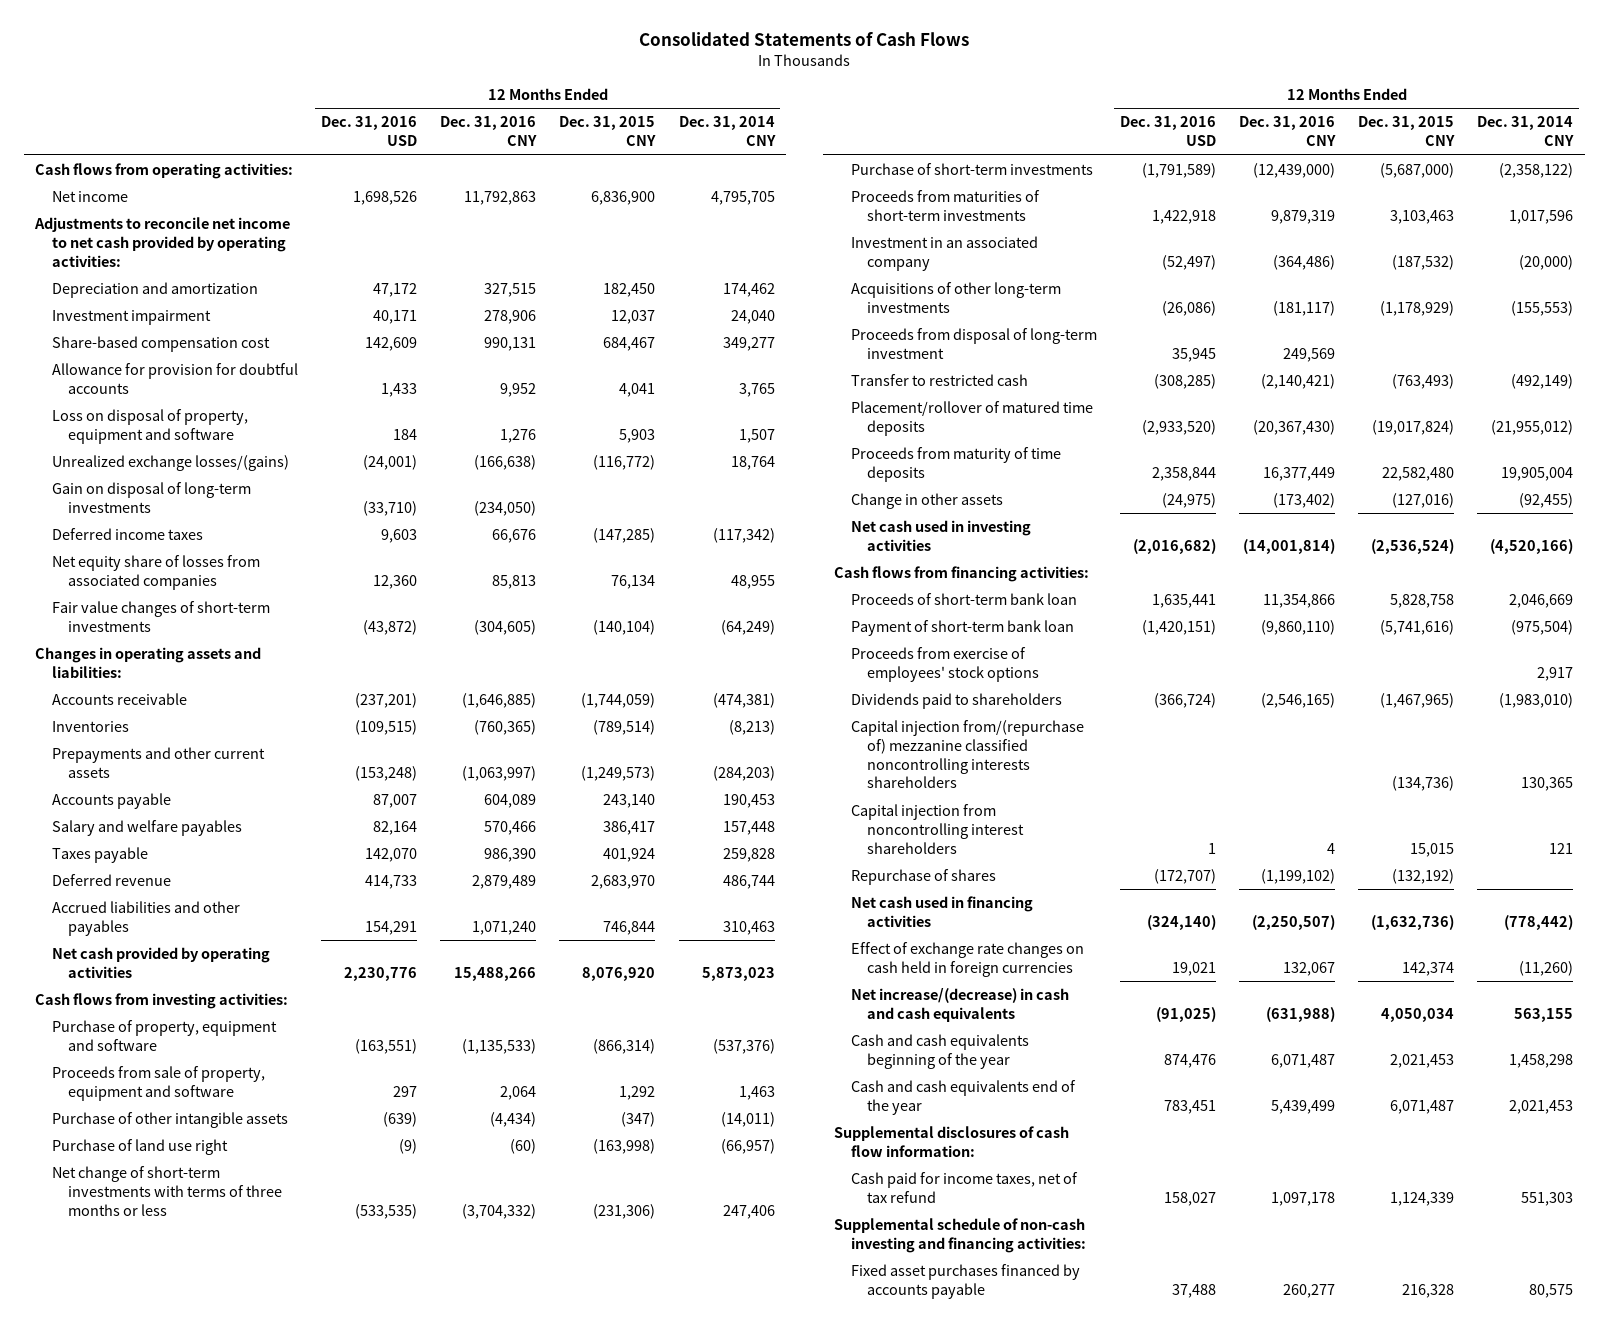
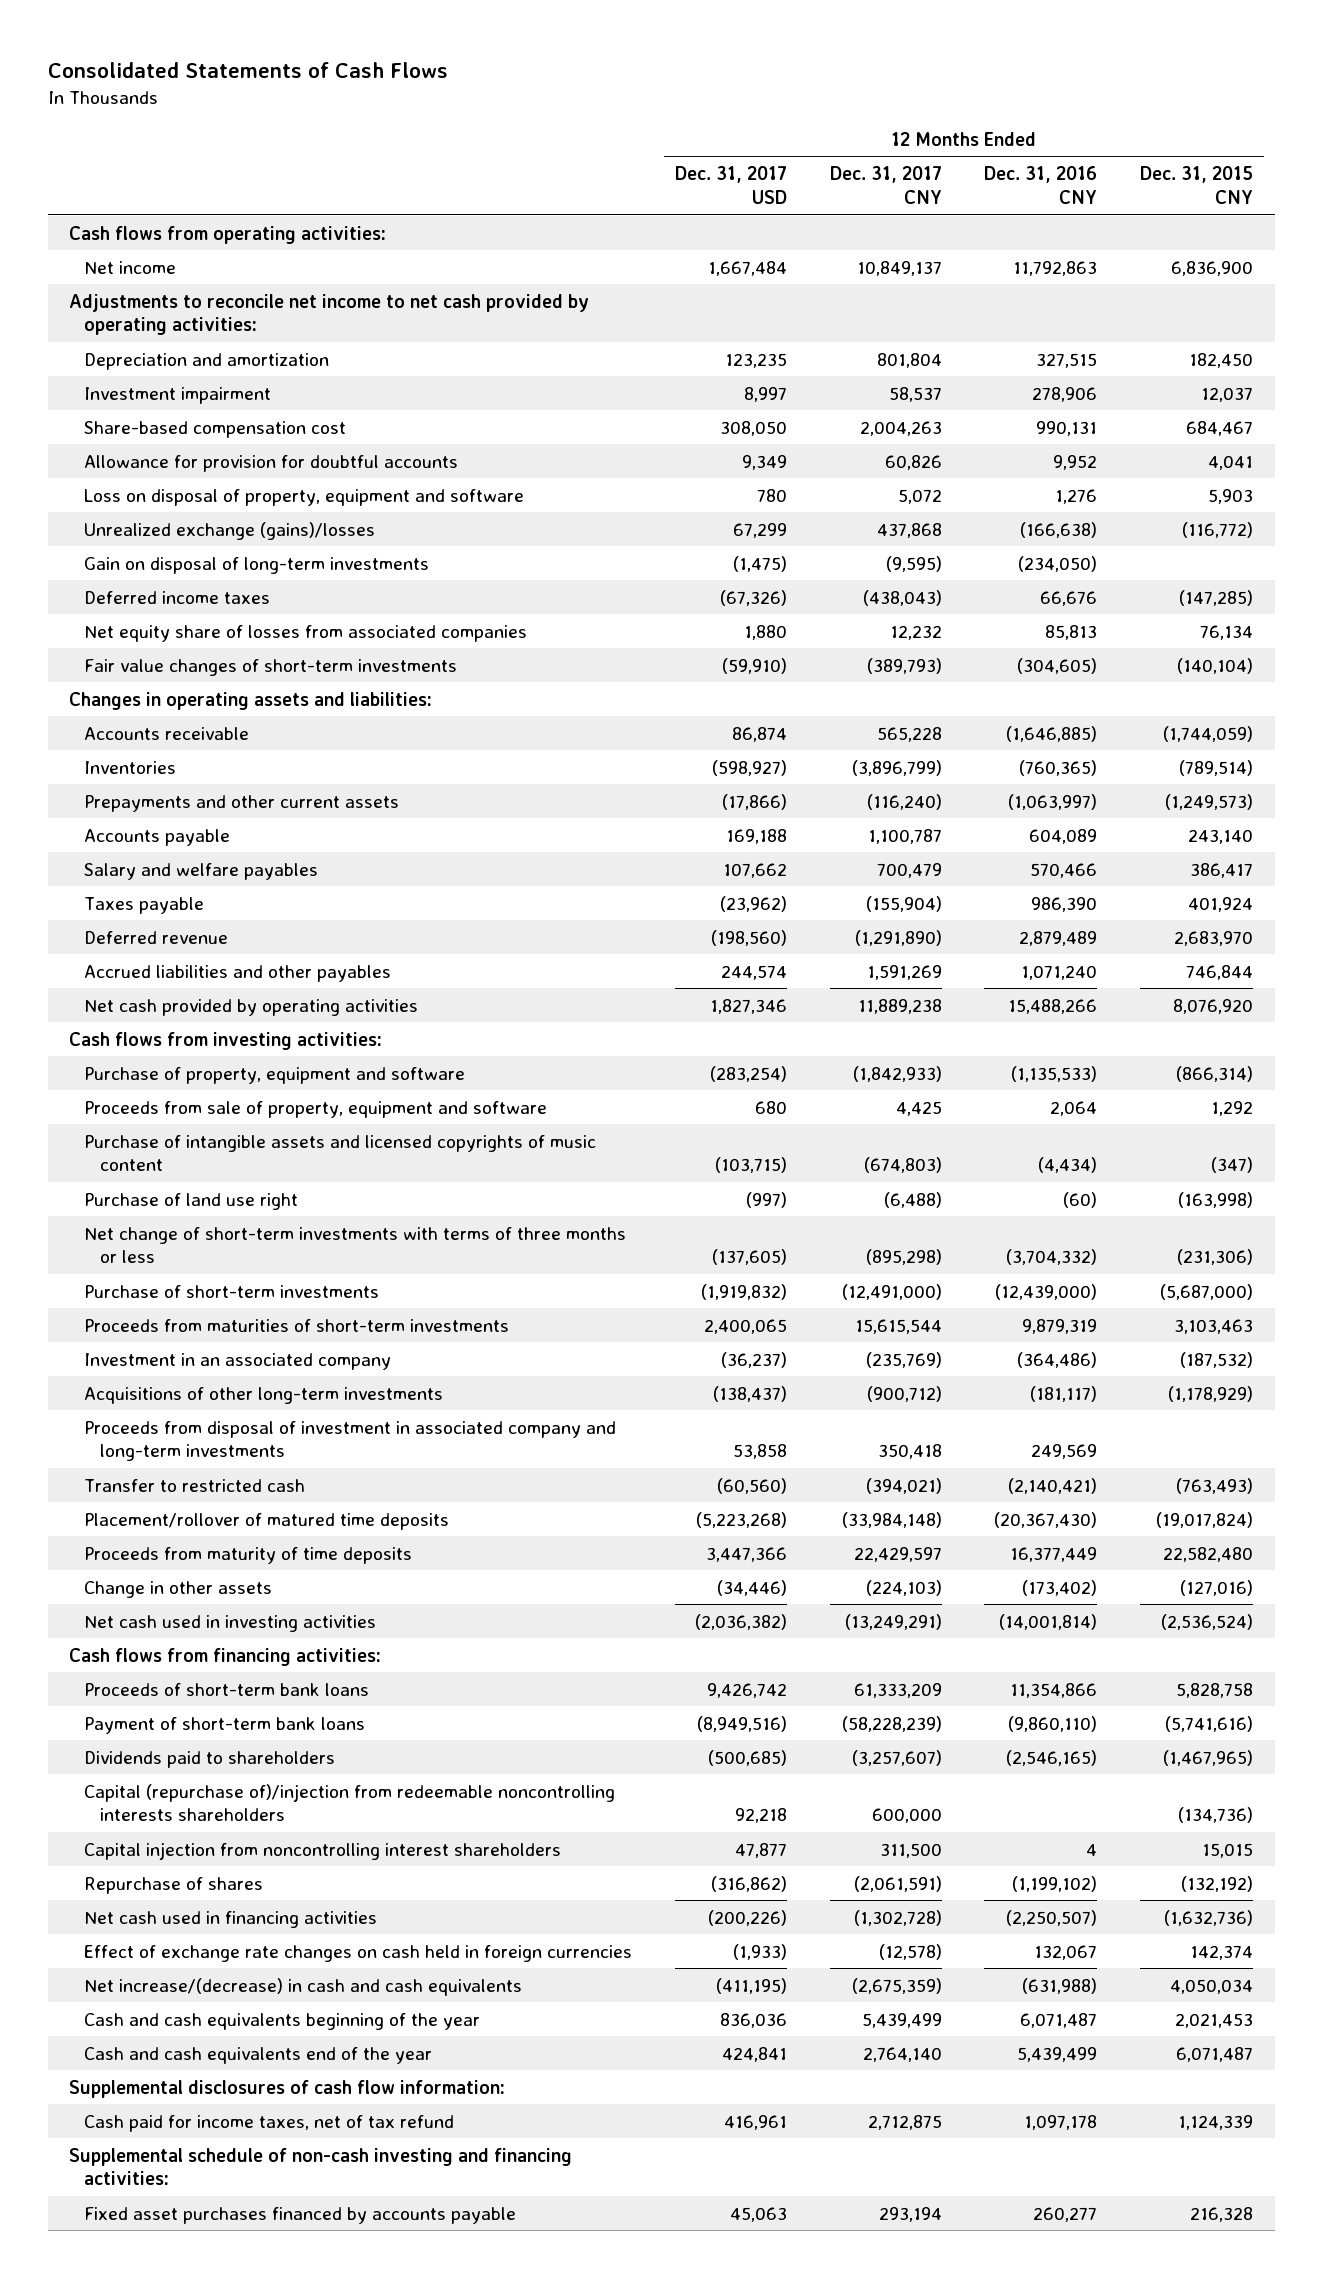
- | 12 Months Ended Dec. 31, 2016 USD | 12 Months Ended Dec. 31, 2016 CNY | 12 Months Ended Dec. 31, 2015 CNY | 12 Months Ended Dec. 31, 2014 CNY
+ | 12 Months Ended Dec. 31, 2017 USD | 12 Months Ended Dec. 31, 2017 CNY | 12 Months Ended Dec. 31, 2016 CNY | 12 Months Ended Dec. 31, 2015 CNY
- Unrealized exchange losses/(gains) | (24,001) | (166,638) | (116,772) | 18,764
+ Unrealized exchange (gains)/losses | 67,299 | 437,868 | (166,638) | (116,772)
- Purchase of other intangible assets | (639) | (4,434) | (347) | (14,011)
+ Purchase of intangible assets and licensed copyrights of music content | (103,715) | (674,803) | (4,434) | (347)
- Proceeds from disposal of long-term investment | 35,945 | 249,569 | |
+ Proceeds from disposal of investment in associated company and long-term investments | 53,858 | 350,418 | 249,569 |
- Proceeds of short-term bank loan | 1,635,441 | 11,354,866 | 5,828,758 | 2,046,669
- Payment of short-term bank loan | (1,420,151) | (9,860,110) | (5,741,616) | (975,504)
- Proceeds from exercise of employees' stock options | | | | 2,917
+ Proceeds of short-term bank loans | 9,426,742 | 61,333,209 | 11,354,866 | 5,828,758
+ Payment of short-term bank loans | (8,949,516) | (58,228,239) | (9,860,110) | (5,741,616)
- Capital injection from/(repurchase of) mezzanine classified noncontrolling interests shareholders | | | (134,736) | 130,365
+ Capital (repurchase of)/injection from redeemable noncontrolling interests shareholders | 92,218 | 600,000 | | (134,736)

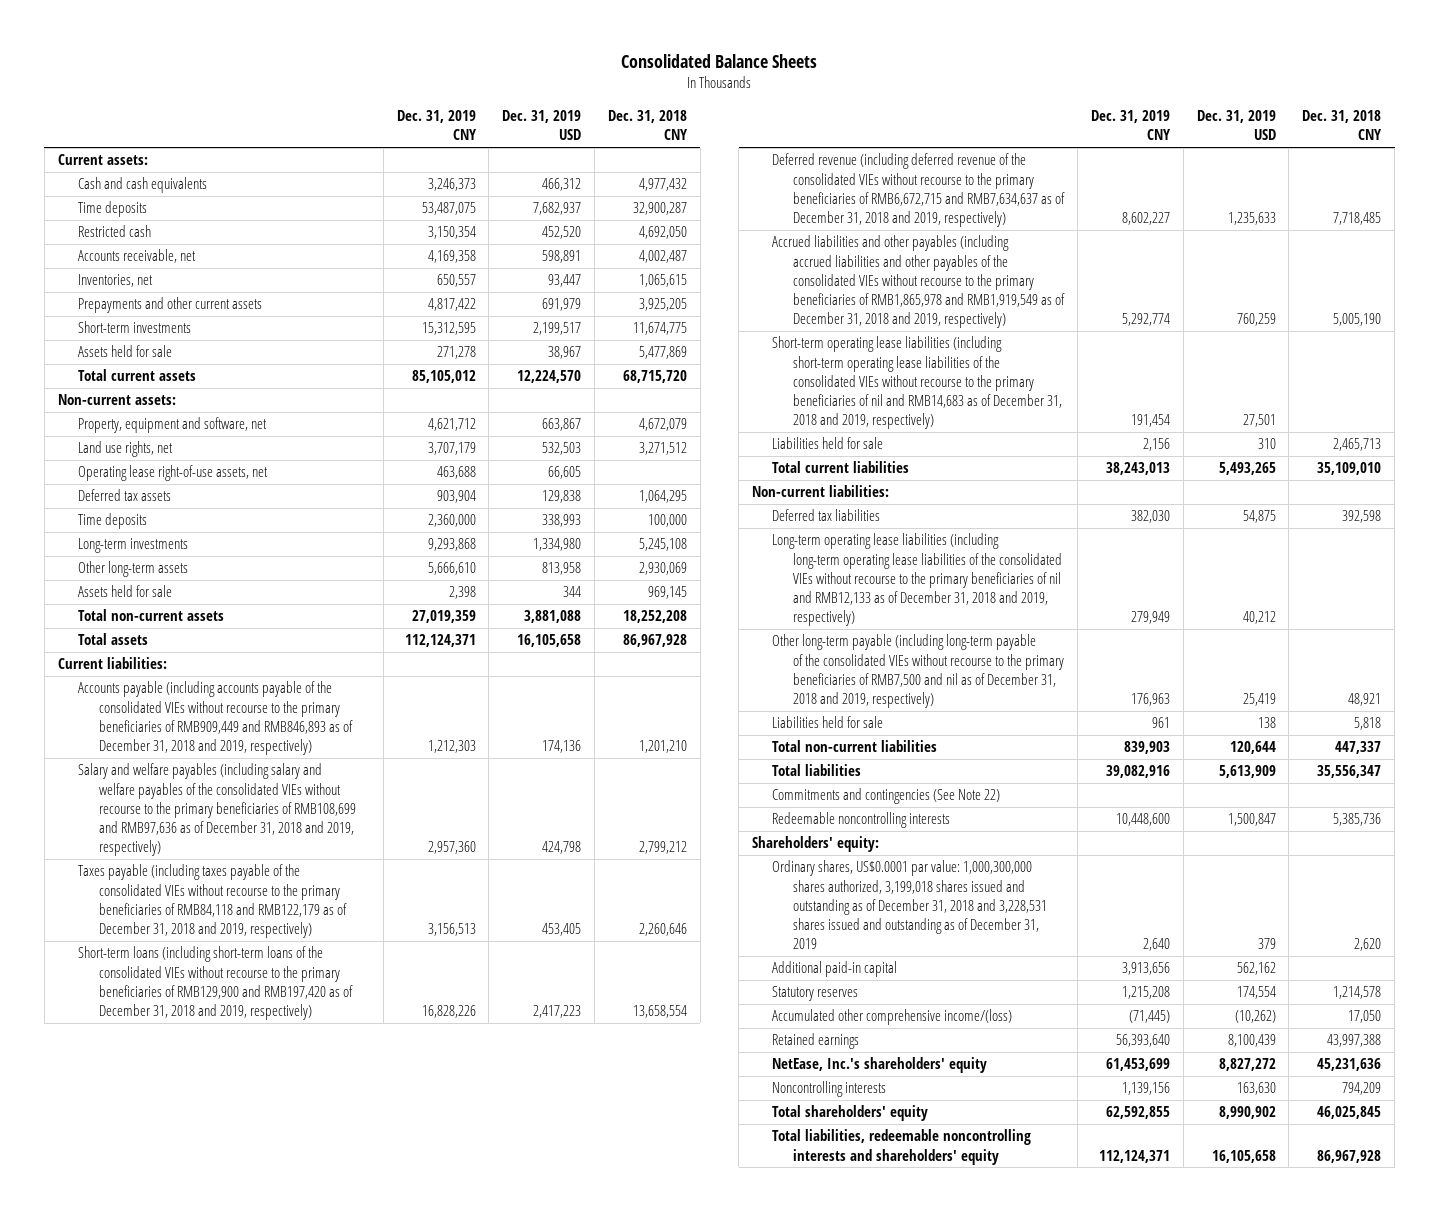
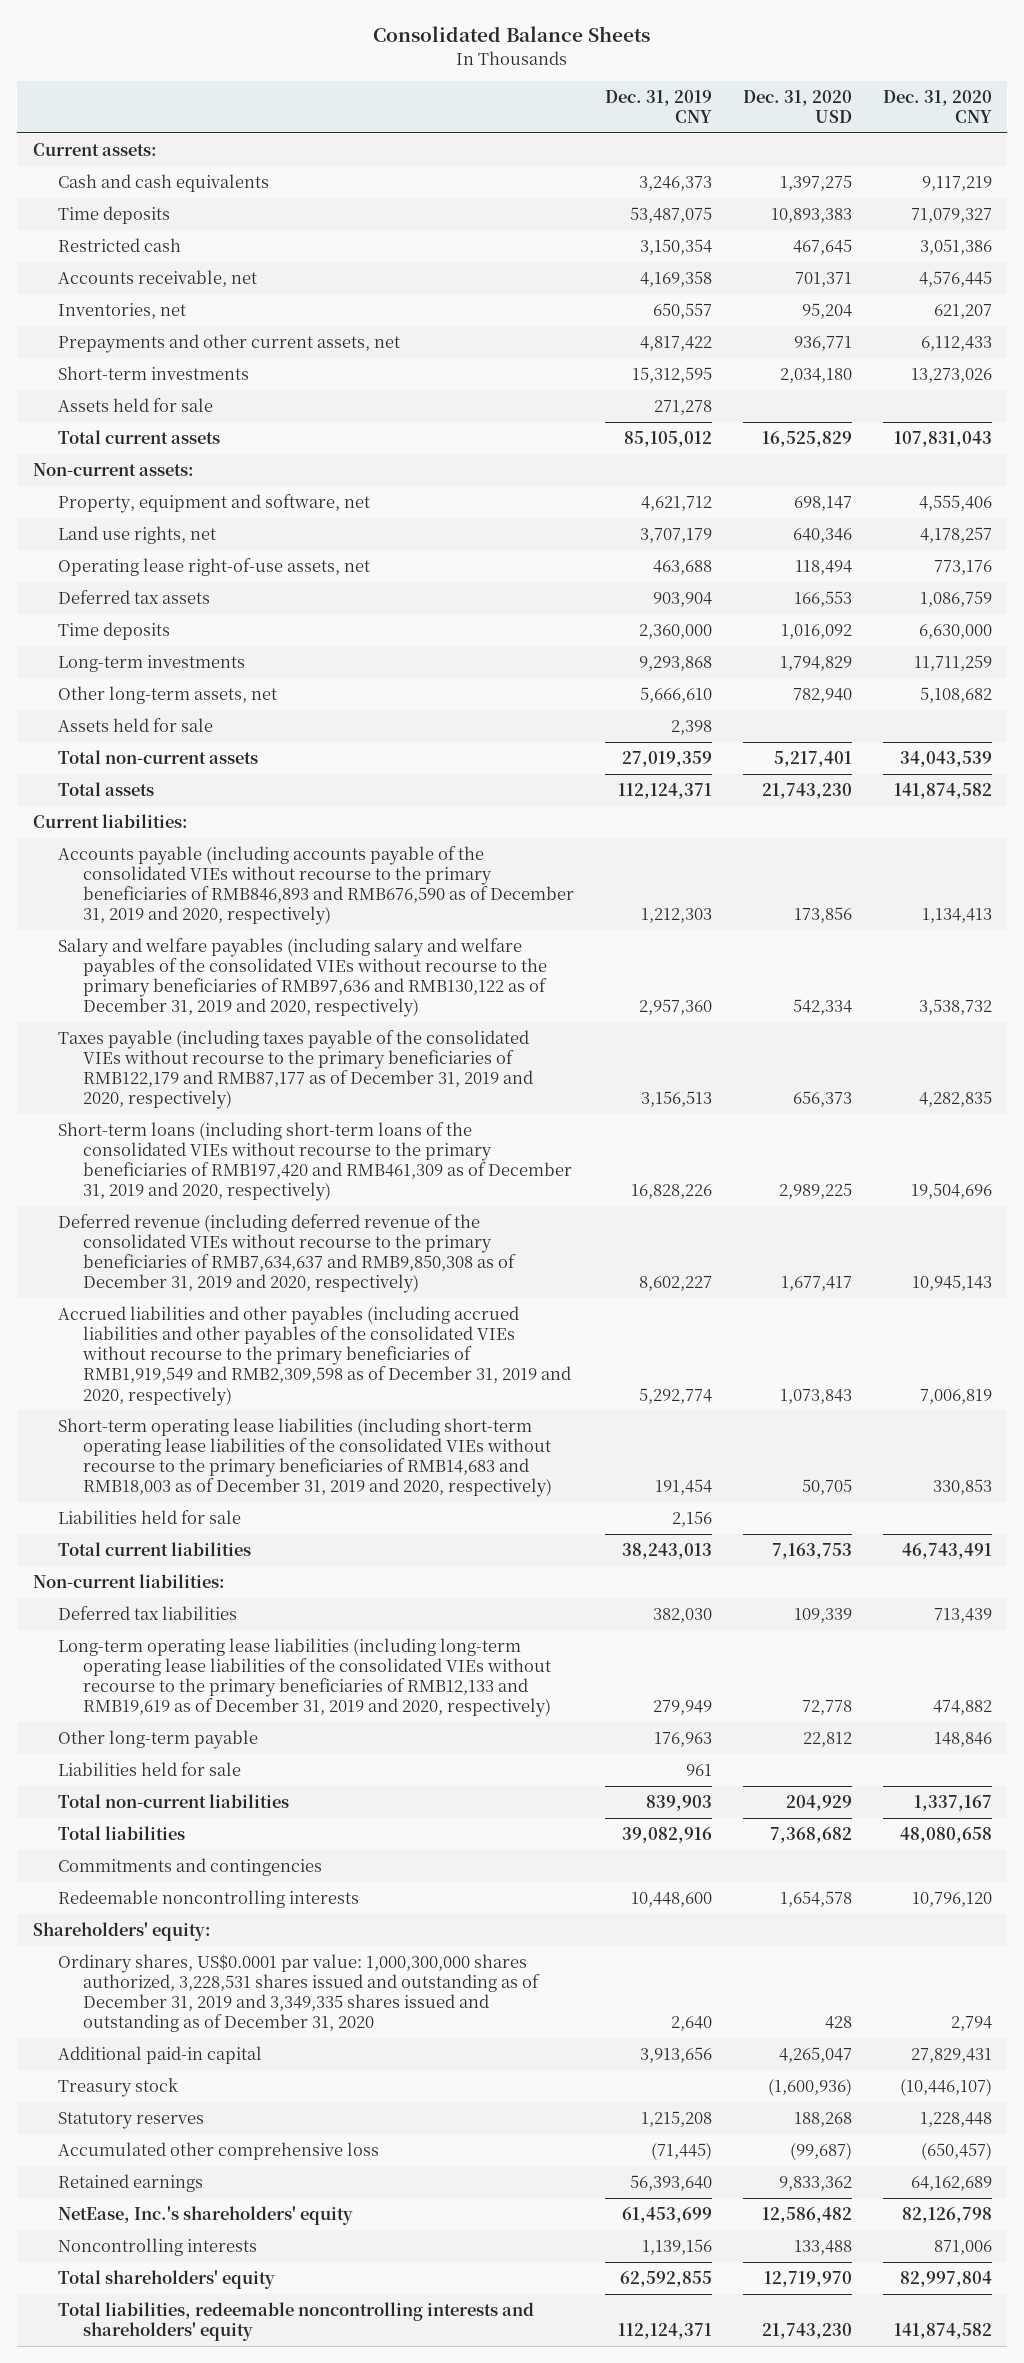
- | Dec. 31, 2019 CNY | Dec. 31, 2019 USD | Dec. 31, 2018 CNY
+ | Dec. 31, 2019 CNY | Dec. 31, 2020 USD | Dec. 31, 2020 CNY
- Prepayments and other current assets | 4,817,422 | 691,979 | 3,925,205
+ Prepayments and other current assets, net | 4,817,422 | 936,771 | 6,112,433
- Other long-term assets | 5,666,610 | 813,958 | 2,930,069
+ Other long-term assets, net | 5,666,610 | 782,940 | 5,108,682
- Accounts payable (including accounts payable of the consolidated VIEs without recourse to the primary beneficiaries of RMB909,449 and RMB846,893 as of December 31, 2018 and 2019, respectively) | 1,212,303 | 174,136 | 1,201,210
- Salary and welfare payables (including salary and welfare payables of the consolidated VIEs without recourse to the primary beneficiaries of RMB108,699 and RMB97,636 as of December 31, 2018 and 2019, respectively) | 2,957,360 | 424,798 | 2,799,212
- Taxes payable (including taxes payable of the consolidated VIEs without recourse to the primary beneficiaries of RMB84,118 and RMB122,179 as of December 31, 2018 and 2019, respectively) | 3,156,513 | 453,405 | 2,260,646
- Short-term loans (including short-term loans of the consolidated VIEs without recourse to the primary beneficiaries of RMB129,900 and RMB197,420 as of December 31, 2018 and 2019, respectively) | 16,828,226 | 2,417,223 | 13,658,554
- Deferred revenue (including deferred revenue of the consolidated VIEs without recourse to the primary beneficiaries of RMB6,672,715 and RMB7,634,637 as of December 31, 2018 and 2019, respectively) | 8,602,227 | 1,235,633 | 7,718,485
- Accrued liabilities and other payables (including accrued liabilities and other payables of the consolidated VIEs without recourse to the primary beneficiaries of RMB1,865,978 and RMB1,919,549 as of December 31, 2018 and 2019, respectively) | 5,292,774 | 760,259 | 5,005,190
- Short-term operating lease liabilities (including short-term operating lease liabilities of the consolidated VIEs without recourse to the primary beneficiaries of nil and RMB14,683 as of December 31, 2018 and 2019, respectively) | 191,454 | 27,501 |
+ Accounts payable (including accounts payable of the consolidated VIEs without recourse to the primary beneficiaries of RMB846,893 and RMB676,590 as of December 31, 2019 and 2020, respectively) | 1,212,303 | 173,856 | 1,134,413
+ Salary and welfare payables (including salary and welfare payables of the consolidated VIEs without recourse to the primary beneficiaries of RMB97,636 and RMB130,122 as of December 31, 2019 and 2020, respectively) | 2,957,360 | 542,334 | 3,538,732
+ Taxes payable (including taxes payable of the consolidated VIEs without recourse to the primary beneficiaries of RMB122,179 and RMB87,177 as of December 31, 2019 and 2020, respectively) | 3,156,513 | 656,373 | 4,282,835
+ Short-term loans (including short-term loans of the consolidated VIEs without recourse to the primary beneficiaries of RMB197,420 and RMB461,309 as of December 31, 2019 and 2020, respectively) | 16,828,226 | 2,989,225 | 19,504,696
+ Deferred revenue (including deferred revenue of the consolidated VIEs without recourse to the primary beneficiaries of RMB7,634,637 and RMB9,850,308 as of December 31, 2019 and 2020, respectively) | 8,602,227 | 1,677,417 | 10,945,143
+ Accrued liabilities and other payables (including accrued liabilities and other payables of the consolidated VIEs without recourse to the primary beneficiaries of RMB1,919,549 and RMB2,309,598 as of December 31, 2019 and 2020, respectively) | 5,292,774 | 1,073,843 | 7,006,819
+ Short-term operating lease liabilities (including short-term operating lease liabilities of the consolidated VIEs without recourse to the primary beneficiaries of RMB14,683 and RMB18,003 as of December 31, 2019 and 2020, respectively) | 191,454 | 50,705 | 330,853
- Long-term operating lease liabilities (including long-term operating lease liabilities of the consolidated VIEs without recourse to the primary beneficiaries of nil and RMB12,133 as of December 31, 2018 and 2019, respectively) | 279,949 | 40,212 |
- Other long-term payable (including long-term payable of the consolidated VIEs without recourse to the primary beneficiaries of RMB7,500 and nil as of December 31, 2018 and 2019, respectively) | 176,963 | 25,419 | 48,921
+ Long-term operating lease liabilities (including long-term operating lease liabilities of the consolidated VIEs without recourse to the primary beneficiaries of RMB12,133 and RMB19,619 as of December 31, 2019 and 2020, respectively) | 279,949 | 72,778 | 474,882
+ Other long-term payable | 176,963 | 22,812 | 148,846
- Commitments and contingencies (See Note 22)
+ Commitments and contingencies
- Ordinary shares, US$0.0001 par value: 1,000,300,000 shares authorized, 3,199,018 shares issued and outstanding as of December 31, 2018 and 3,228,531 shares issued and outstanding as of December 31, 2019 | 2,640 | 379 | 2,620
+ Ordinary shares, US$0.0001 par value: 1,000,300,000 shares authorized, 3,228,531 shares issued and outstanding as of December 31, 2019 and 3,349,335 shares issued and outstanding as of December 31, 2020 | 2,640 | 428 | 2,794
+ Treasury stock | | (1,600,936) | (10,446,107)
- Accumulated other comprehensive income/(loss) | (71,445) | (10,262) | 17,050
+ Accumulated other comprehensive loss | (71,445) | (99,687) | (650,457)

